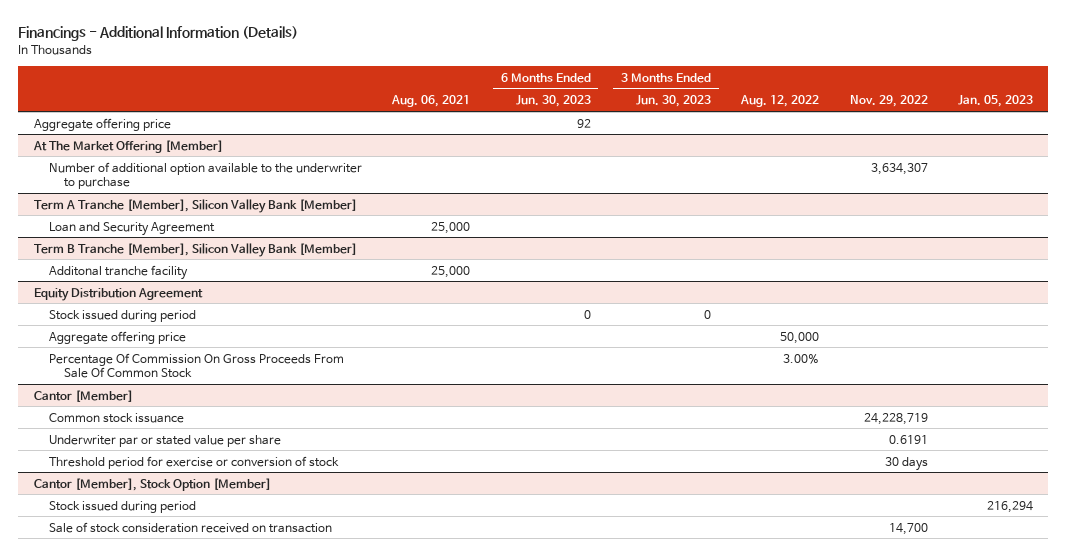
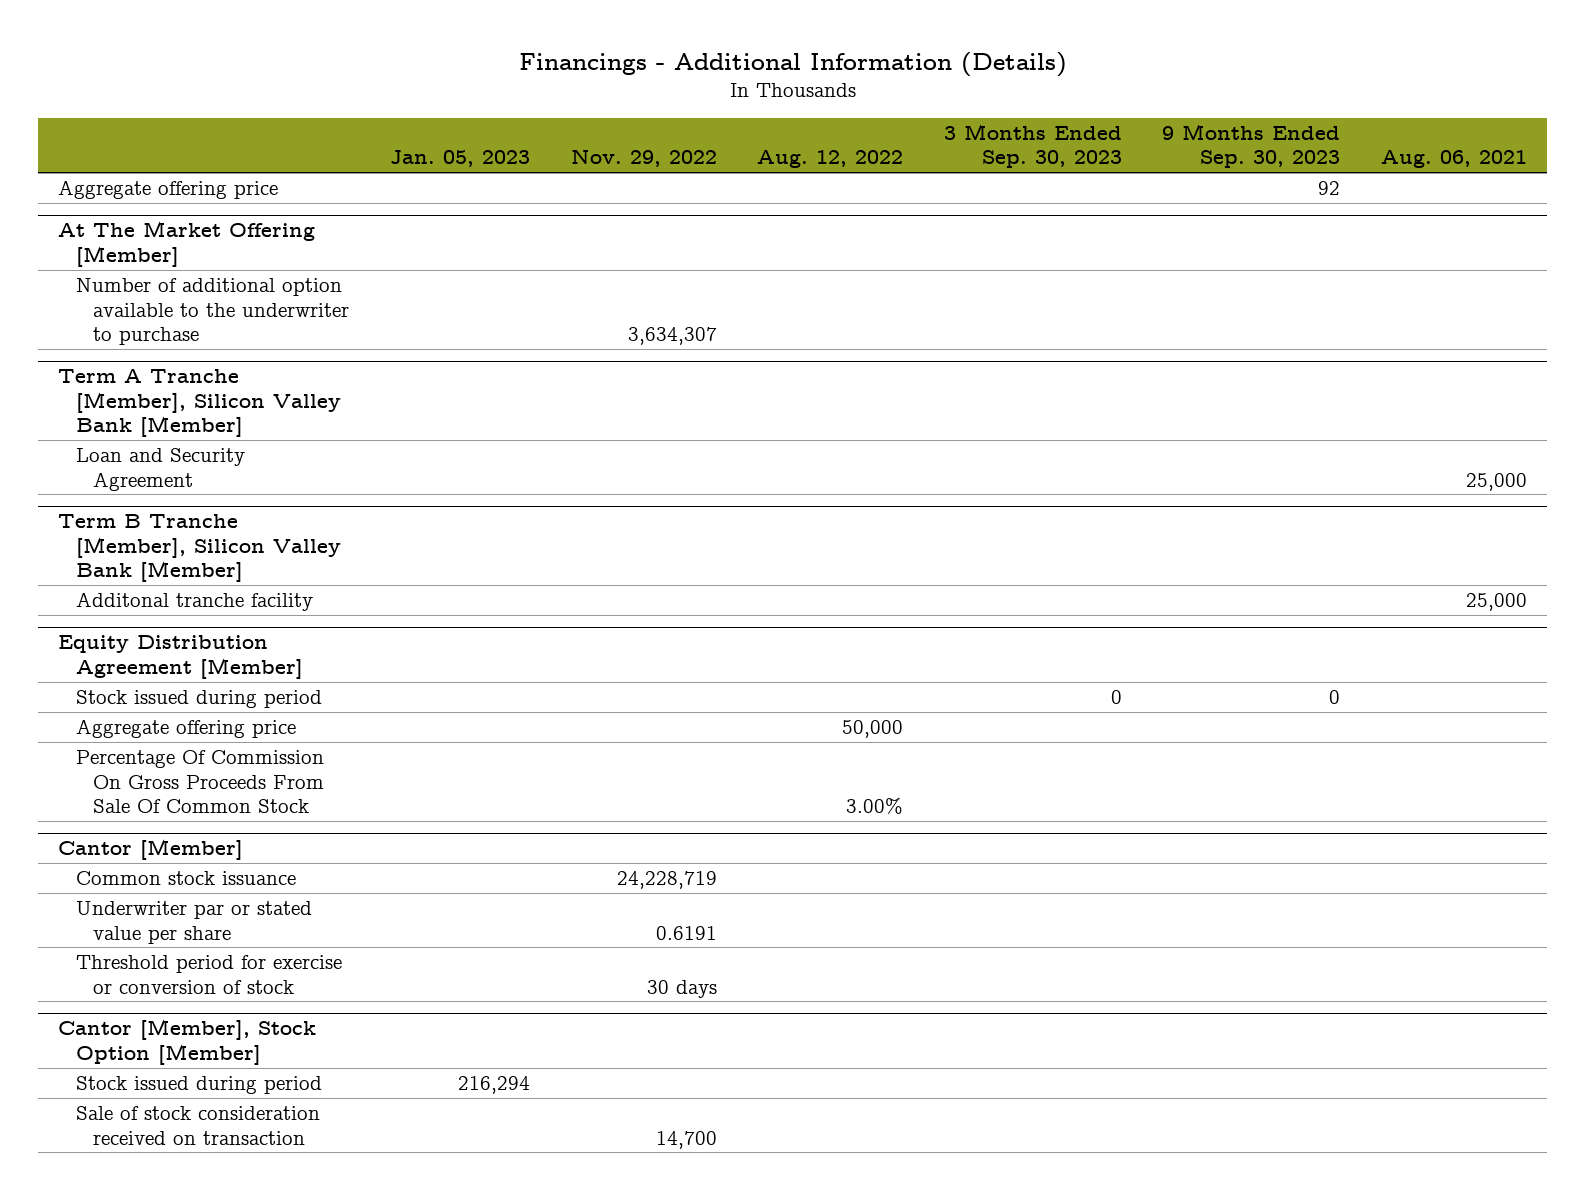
- | Aug. 06, 2021 | 6 Months Ended Jun. 30, 2023 | 3 Months Ended Jun. 30, 2023 | Aug. 12, 2022 | Nov. 29, 2022 | Jan. 05, 2023
+ | Jan. 05, 2023 | Nov. 29, 2022 | Aug. 12, 2022 | 3 Months Ended Sep. 30, 2023 | 9 Months Ended Sep. 30, 2023 | Aug. 06, 2021
- Equity Distribution Agreement
+ Equity Distribution Agreement [Member]

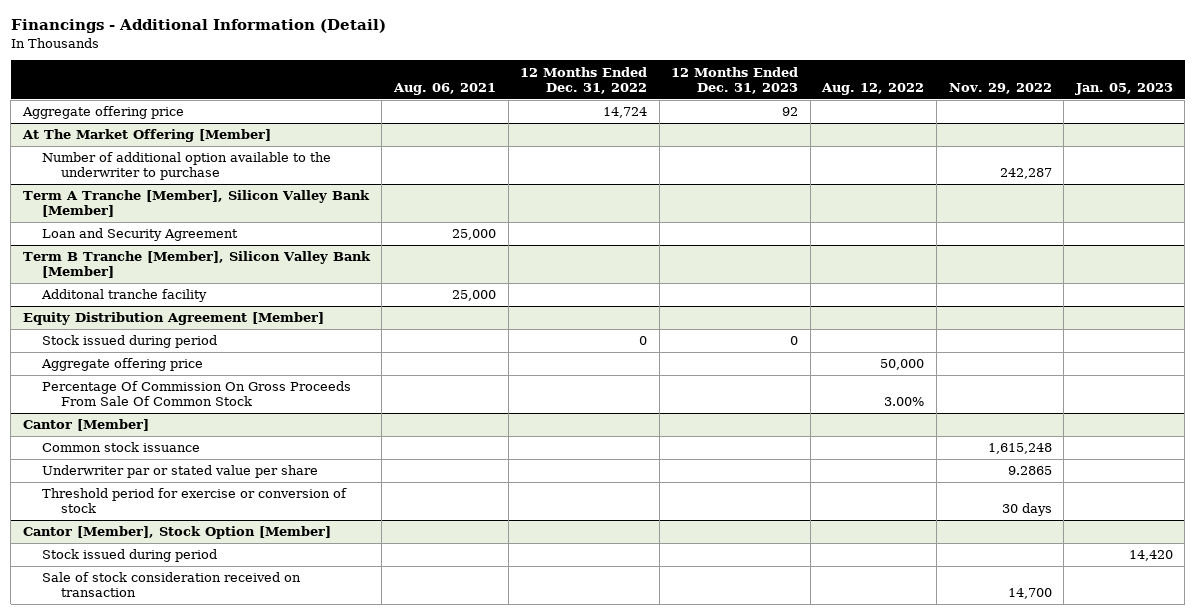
- Financings - Additional Information (Details)
+ Financings - Additional Information (Detail)
- | Jan. 05, 2023 | Nov. 29, 2022 | Aug. 12, 2022 | 3 Months Ended Sep. 30, 2023 | 9 Months Ended Sep. 30, 2023 | Aug. 06, 2021
+ | Aug. 06, 2021 | 12 Months Ended Dec. 31, 2022 | 12 Months Ended Dec. 31, 2023 | Aug. 12, 2022 | Nov. 29, 2022 | Jan. 05, 2023
@ At The Market Offering [Member]
- Number of additional option available to the underwriter to purchase | | 3,634,307 | | | |
+ Number of additional option available to the underwriter to purchase | | | | | 242,287 |
@ Cantor [Member]
- Common stock issuance | | 24,228,719 | | | |
- Underwriter par or stated value per share | | 0.6191 | | | |
+ Common stock issuance | | | | | 1,615,248 |
+ Underwriter par or stated value per share | | | | | 9.2865 |
@ Cantor [Member], Stock Option [Member]
- Stock issued during period | 216,294 | | | | |
+ Stock issued during period | | | | | | 14,420

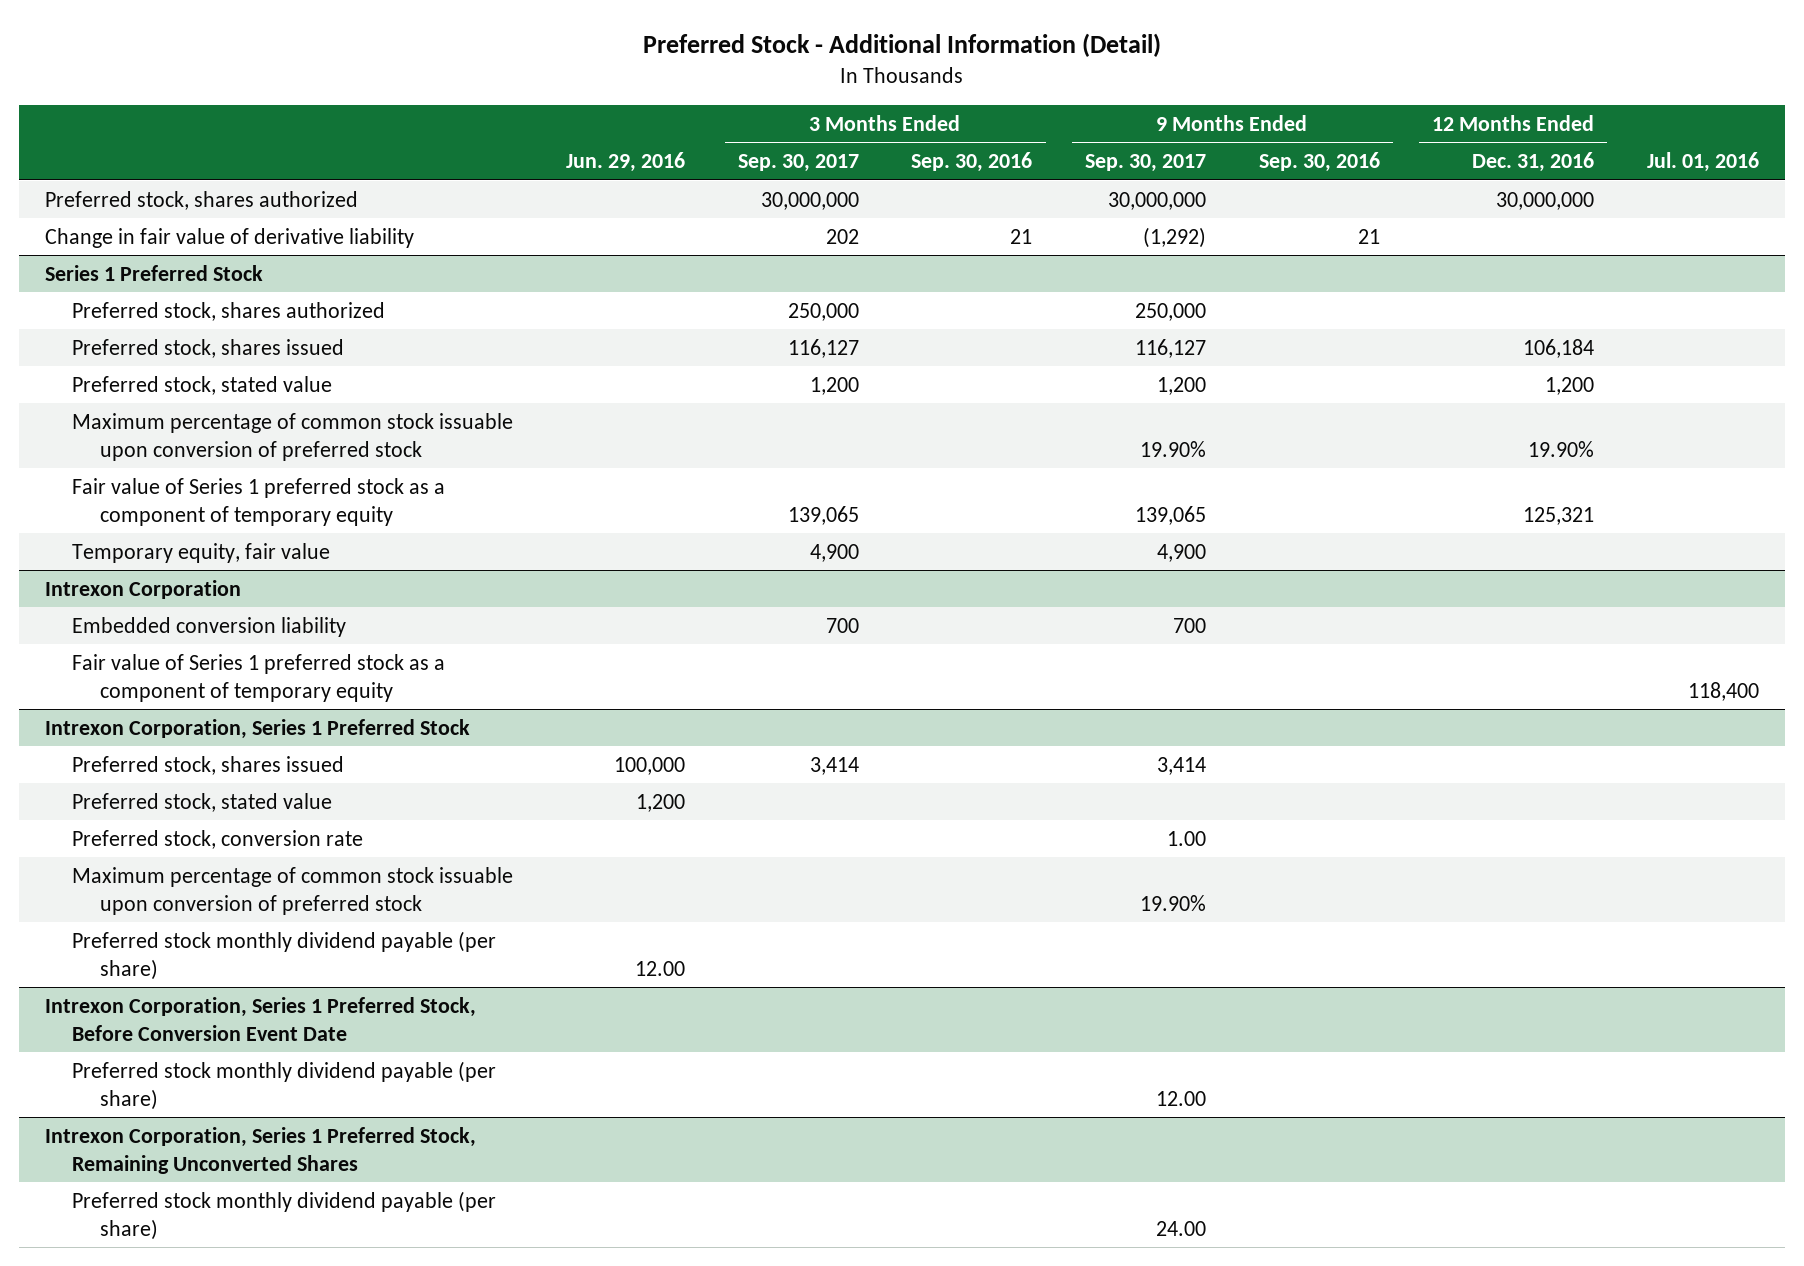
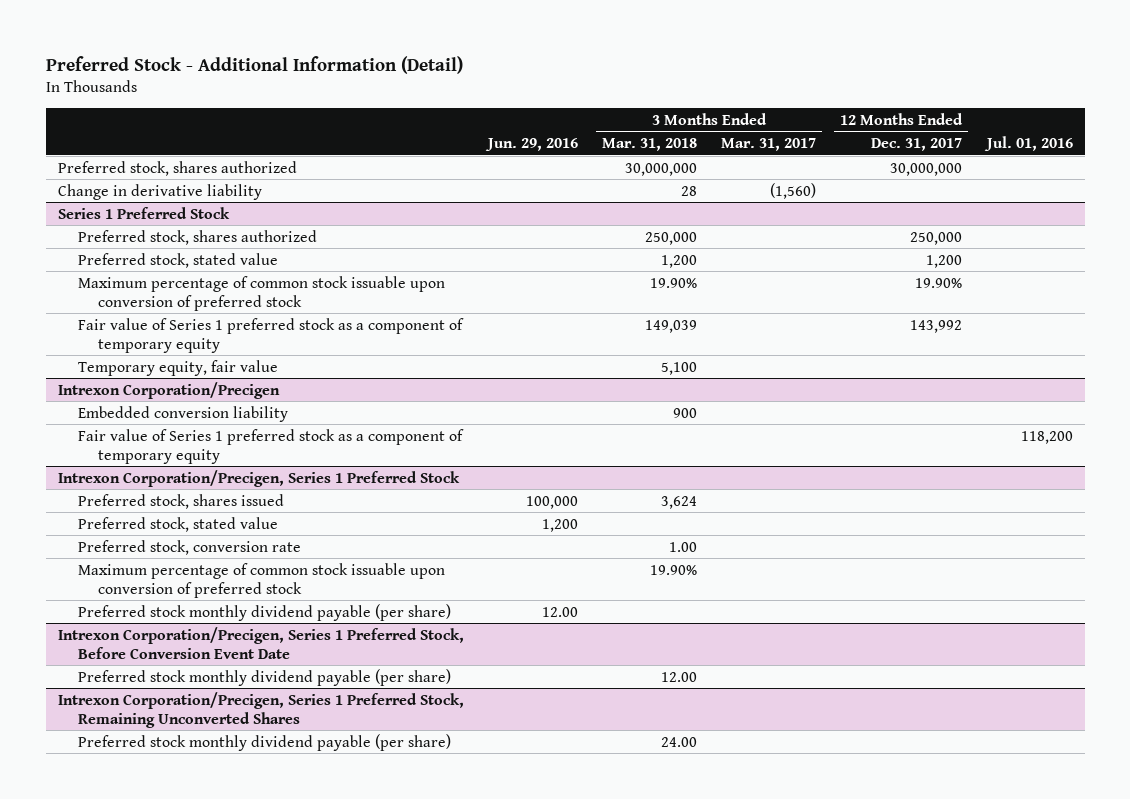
- | Jun. 29, 2016 | 3 Months Ended Sep. 30, 2017 | 3 Months Ended Sep. 30, 2016 | 9 Months Ended Sep. 30, 2017 | 9 Months Ended Sep. 30, 2016 | 12 Months Ended Dec. 31, 2016 | Jul. 01, 2016
+ | Jun. 29, 2016 | 3 Months Ended Mar. 31, 2018 | 3 Months Ended Mar. 31, 2017 | 12 Months Ended Dec. 31, 2017 | Jul. 01, 2016
- Change in fair value of derivative liability | | 202 | 21 | (1,292) | 21 | |
+ Change in derivative liability | | 28 | (1,560) | |
@ Series 1 Preferred Stock
- Preferred stock, shares issued | | 116,127 | | 116,127 | | 106,184 |
- Intrexon Corporation
+ Intrexon Corporation/Precigen
- Fair value of Series 1 preferred stock as a component of temporary equity | | | | | | | 118,400
- Intrexon Corporation, Series 1 Preferred Stock
+ Fair value of Series 1 preferred stock as a component of temporary equity | | | | | 118,200
+ Intrexon Corporation/Precigen, Series 1 Preferred Stock
- Intrexon Corporation, Series 1 Preferred Stock, Before Conversion Event Date
+ Intrexon Corporation/Precigen, Series 1 Preferred Stock, Before Conversion Event Date
- Intrexon Corporation, Series 1 Preferred Stock, Remaining Unconverted Shares
+ Intrexon Corporation/Precigen, Series 1 Preferred Stock, Remaining Unconverted Shares

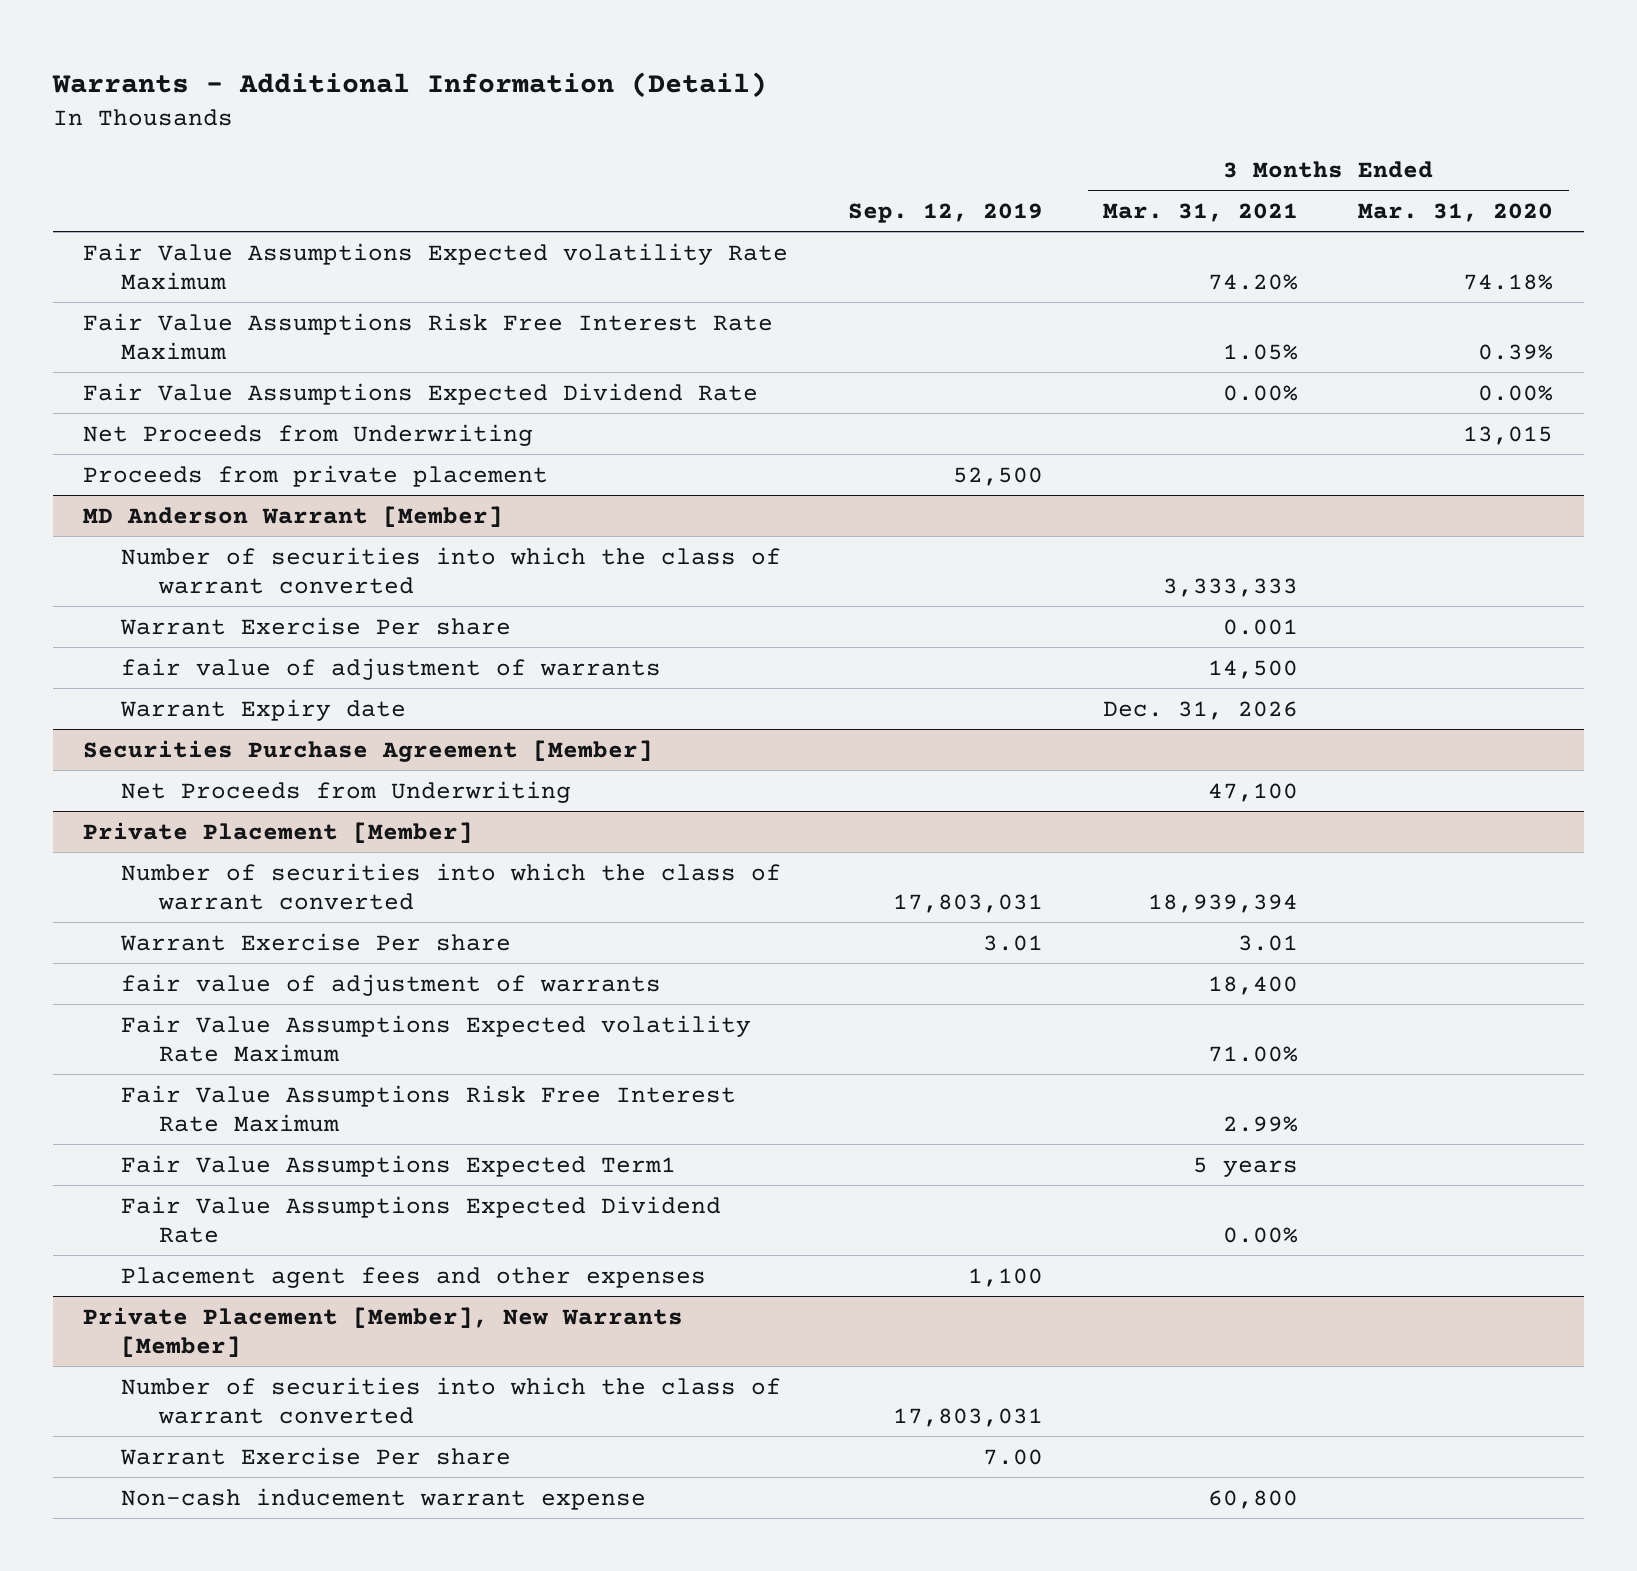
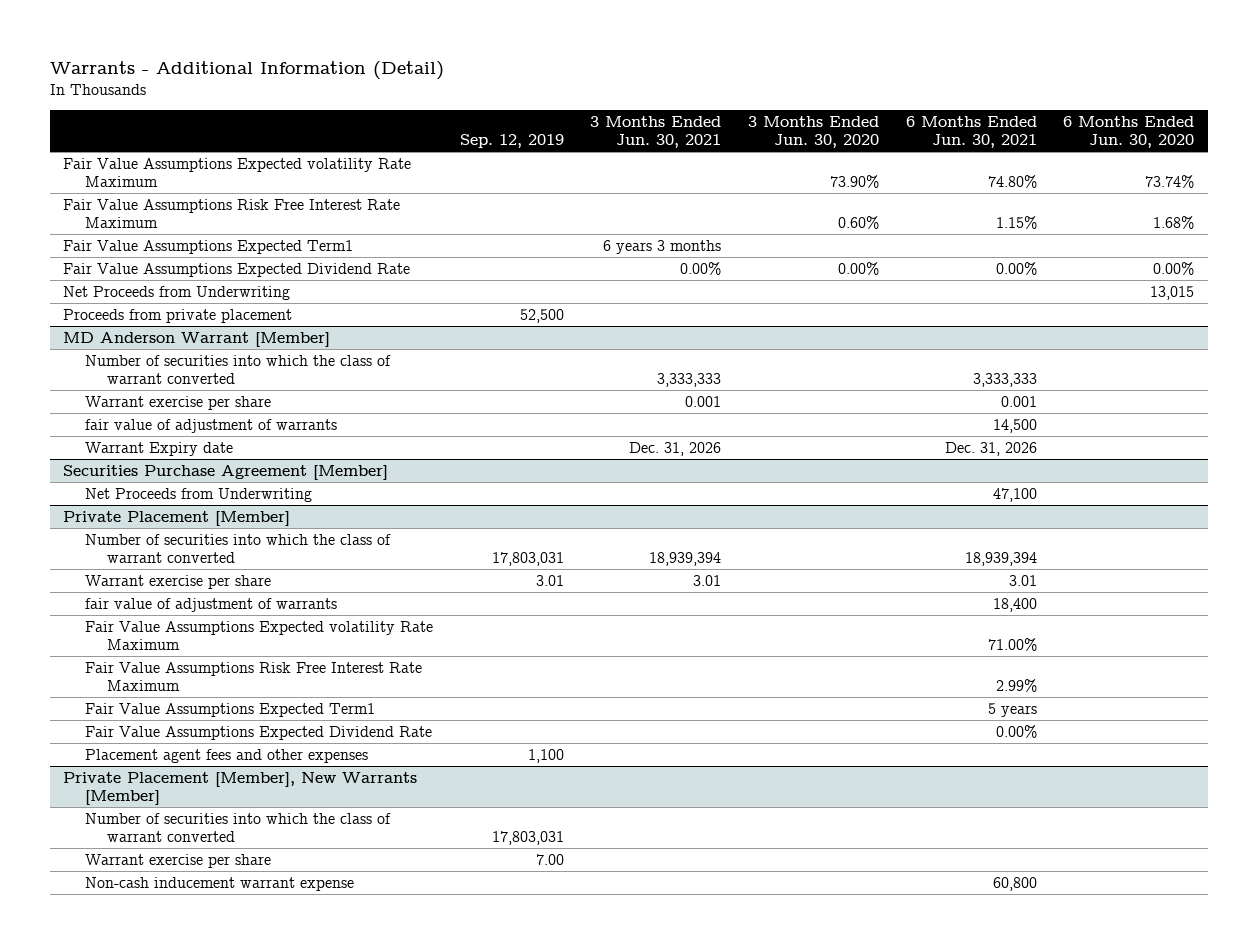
- | Sep. 12, 2019 | 3 Months Ended Mar. 31, 2021 | 3 Months Ended Mar. 31, 2020
+ | Sep. 12, 2019 | 3 Months Ended Jun. 30, 2021 | 3 Months Ended Jun. 30, 2020 | 6 Months Ended Jun. 30, 2021 | 6 Months Ended Jun. 30, 2020
+ Fair Value Assumptions Expected Term1 | | 6 years 3 months | | |
@ MD Anderson Warrant [Member]
- Warrant Exercise Per share | | 0.001 |
+ Warrant exercise per share | | 0.001 | | 0.001 |
@ Private Placement [Member]
- Warrant Exercise Per share | 3.01 | 3.01 |
+ Warrant exercise per share | 3.01 | 3.01 | | 3.01 |
@ Private Placement [Member], New Warrants [Member]
- Warrant Exercise Per share | 7.00 | |
+ Warrant exercise per share | 7.00 | | | |

